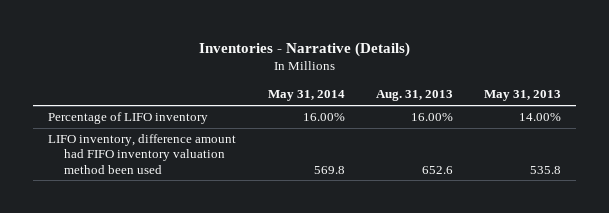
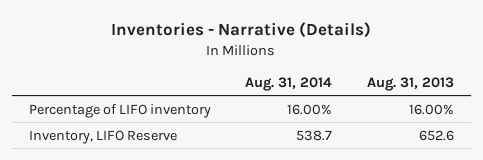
- | May 31, 2014 | Aug. 31, 2013 | May 31, 2013
+ | Aug. 31, 2014 | Aug. 31, 2013
- LIFO inventory, difference amount had FIFO inventory valuation method been used | 569.8 | 652.6 | 535.8
+ Inventory, LIFO Reserve | 538.7 | 652.6

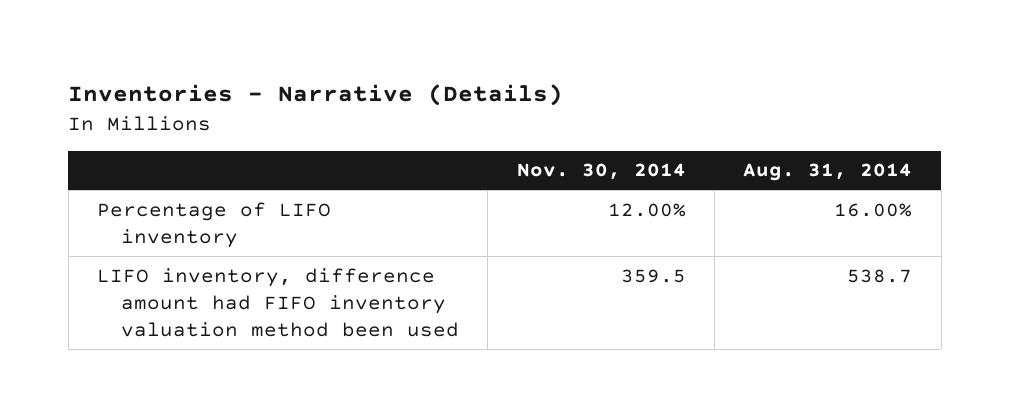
- | Aug. 31, 2014 | Aug. 31, 2013
+ | Nov. 30, 2014 | Aug. 31, 2014
- Inventory, LIFO Reserve | 538.7 | 652.6
+ LIFO inventory, difference amount had FIFO inventory valuation method been used | 359.5 | 538.7

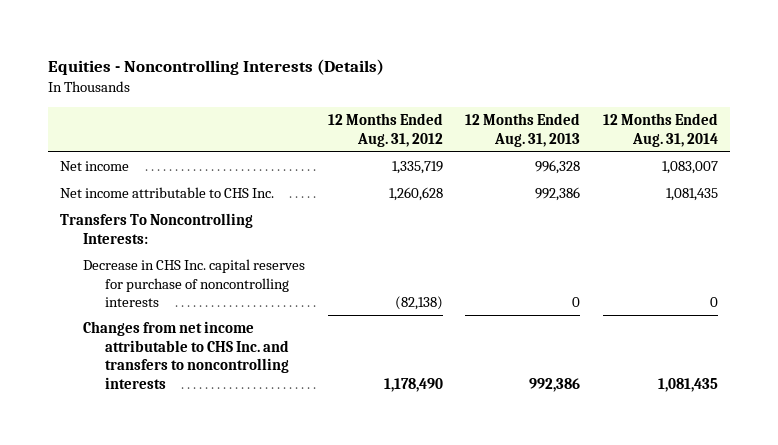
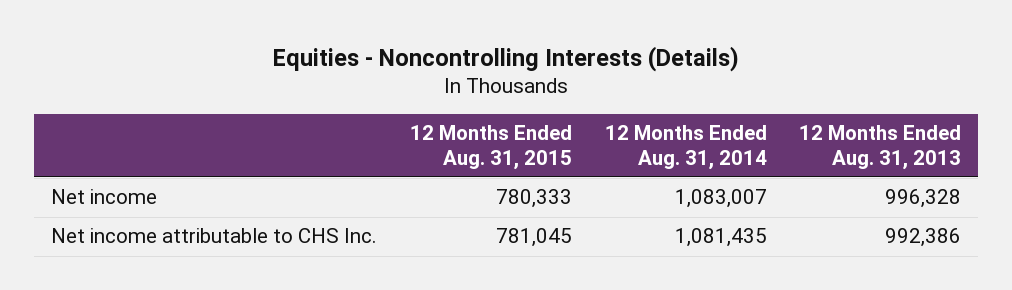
- | 12 Months Ended Aug. 31, 2012 | 12 Months Ended Aug. 31, 2013 | 12 Months Ended Aug. 31, 2014
+ | 12 Months Ended Aug. 31, 2015 | 12 Months Ended Aug. 31, 2014 | 12 Months Ended Aug. 31, 2013
- Transfers To Noncontrolling Interests:
- Decrease in CHS Inc. capital reserves for purchase of noncontrolling interests | (82,138) | 0 | 0
- Changes from net income attributable to CHS Inc. and transfers to noncontrolling interests | 1,178,490 | 992,386 | 1,081,435

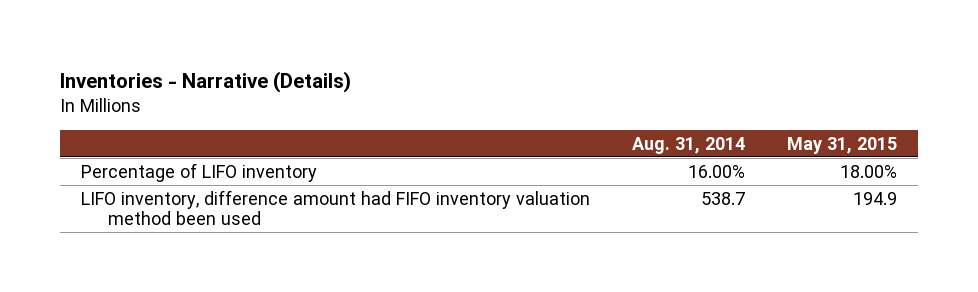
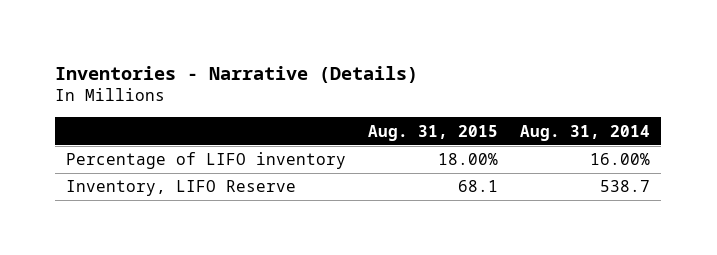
- | Aug. 31, 2014 | May 31, 2015
+ | Aug. 31, 2015 | Aug. 31, 2014
- LIFO inventory, difference amount had FIFO inventory valuation method been used | 538.7 | 194.9
+ Inventory, LIFO Reserve | 68.1 | 538.7

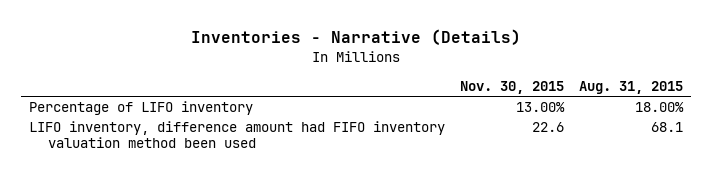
- | Aug. 31, 2015 | Aug. 31, 2014
+ | Nov. 30, 2015 | Aug. 31, 2015
- Inventory, LIFO Reserve | 68.1 | 538.7
+ LIFO inventory, difference amount had FIFO inventory valuation method been used | 22.6 | 68.1

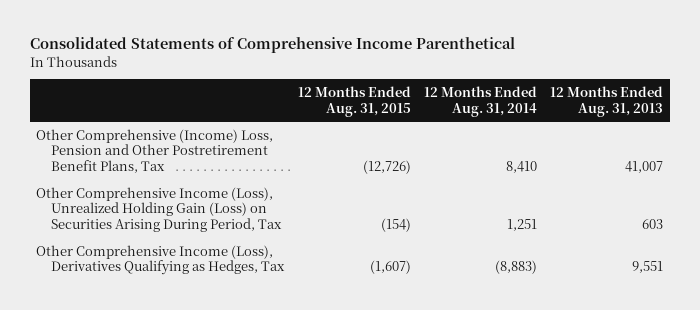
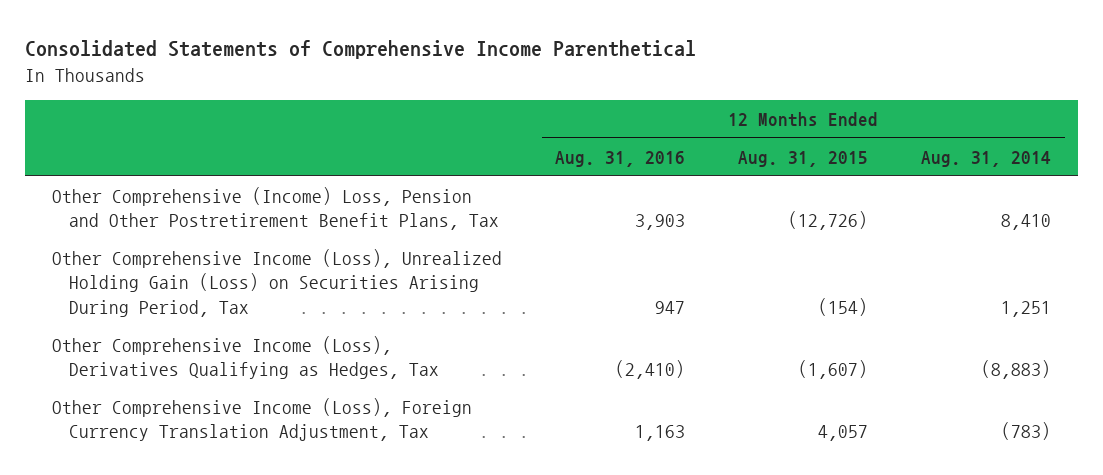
- | 12 Months Ended Aug. 31, 2015 | 12 Months Ended Aug. 31, 2014 | 12 Months Ended Aug. 31, 2013
+ | 12 Months Ended Aug. 31, 2016 | 12 Months Ended Aug. 31, 2015 | 12 Months Ended Aug. 31, 2014
+ Other Comprehensive Income (Loss), Foreign Currency Translation Adjustment, Tax | 1,163 | 4,057 | (783)

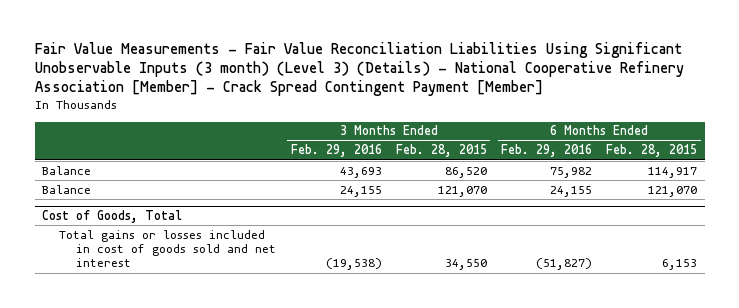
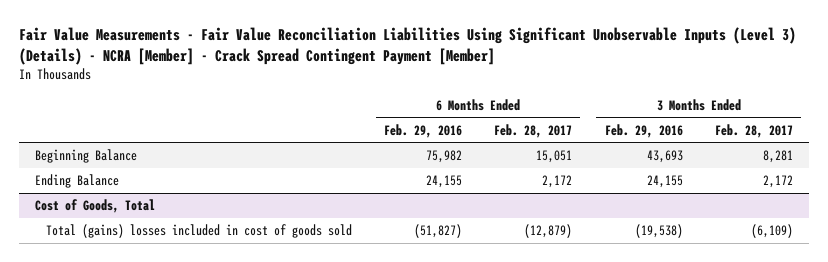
- Fair Value Measurements - Fair Value Reconciliation Liabilities Using Significant Unobservable Inputs (3 month) (Level 3) (Details) - National Cooperative Refinery Association [Member] - Crack Spread Contingent Payment [Member]
+ Fair Value Measurements - Fair Value Reconciliation Liabilities Using Significant Unobservable Inputs (Level 3) (Details) - NCRA [Member] - Crack Spread Contingent Payment [Member]
- | 3 Months Ended Feb. 29, 2016 | 3 Months Ended Feb. 28, 2015 | 6 Months Ended Feb. 29, 2016 | 6 Months Ended Feb. 28, 2015
+ | 6 Months Ended Feb. 29, 2016 | 6 Months Ended Feb. 28, 2017 | 3 Months Ended Feb. 29, 2016 | 3 Months Ended Feb. 28, 2017
- Balance | 43,693 | 86,520 | 75,982 | 114,917
- Balance | 24,155 | 121,070 | 24,155 | 121,070
+ Beginning Balance | 75,982 | 15,051 | 43,693 | 8,281
+ Ending Balance | 24,155 | 2,172 | 24,155 | 2,172
@ Cost of Goods, Total
- Total gains or losses included in cost of goods sold and net interest | (19,538) | 34,550 | (51,827) | 6,153
+ Total (gains) losses included in cost of goods sold | (51,827) | (12,879) | (19,538) | (6,109)

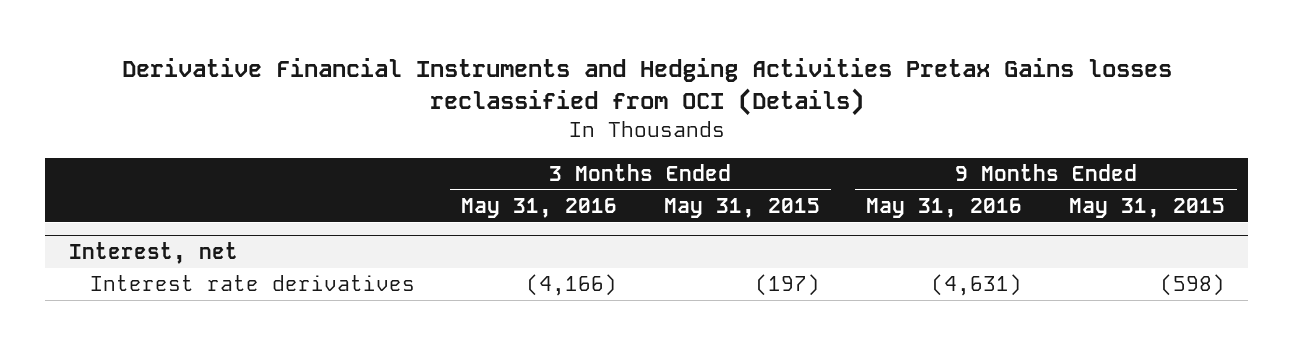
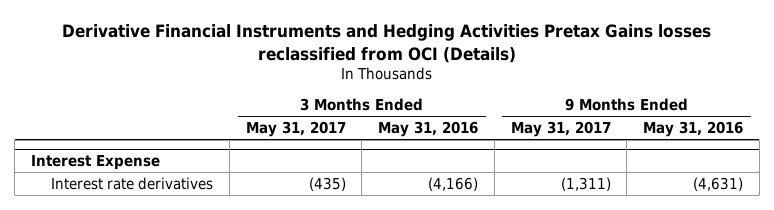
- | 3 Months Ended May 31, 2016 | 3 Months Ended May 31, 2015 | 9 Months Ended May 31, 2016 | 9 Months Ended May 31, 2015
+ | 3 Months Ended May 31, 2017 | 3 Months Ended May 31, 2016 | 9 Months Ended May 31, 2017 | 9 Months Ended May 31, 2016
- Interest, net
+ Interest Expense

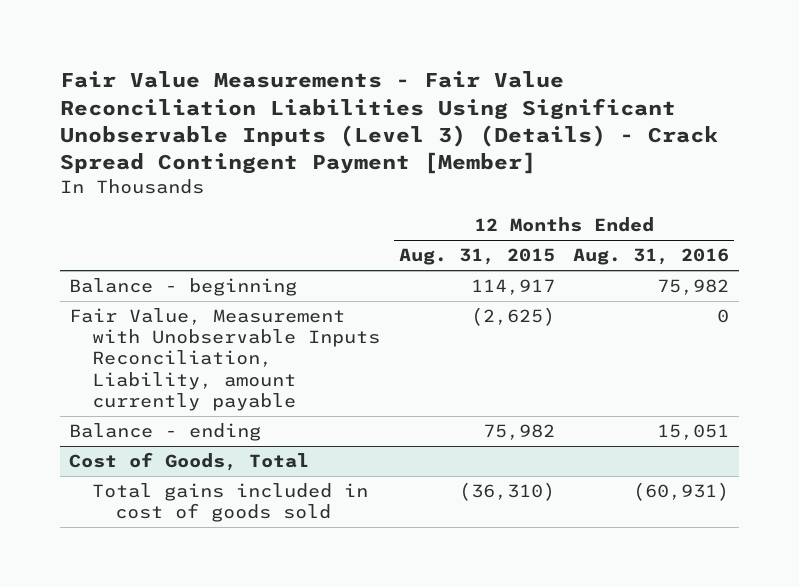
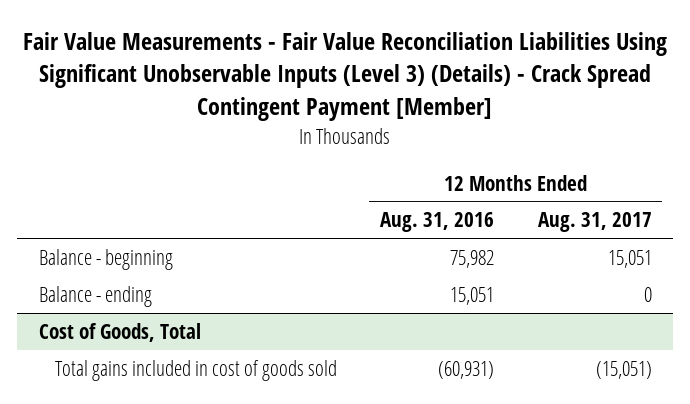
- | 12 Months Ended Aug. 31, 2015 | 12 Months Ended Aug. 31, 2016
+ | 12 Months Ended Aug. 31, 2016 | 12 Months Ended Aug. 31, 2017
- Fair Value, Measurement with Unobservable Inputs Reconciliation, Liability, amount currently payable | (2,625) | 0

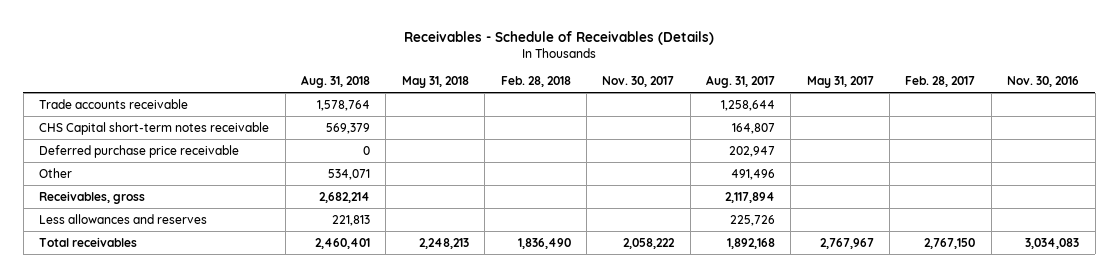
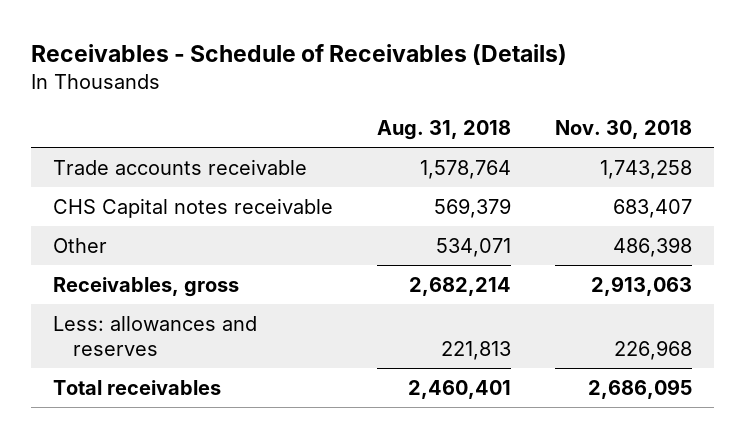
- | Aug. 31, 2018 | May 31, 2018 | Feb. 28, 2018 | Nov. 30, 2017 | Aug. 31, 2017 | May 31, 2017 | Feb. 28, 2017 | Nov. 30, 2016
+ | Aug. 31, 2018 | Nov. 30, 2018
- CHS Capital short-term notes receivable | 569,379 | | | | 164,807 | | |
- Deferred purchase price receivable | 0 | | | | 202,947 | | |
+ CHS Capital notes receivable | 569,379 | 683,407
- Less allowances and reserves | 221,813 | | | | 225,726 | | |
+ Less: allowances and reserves | 221,813 | 226,968

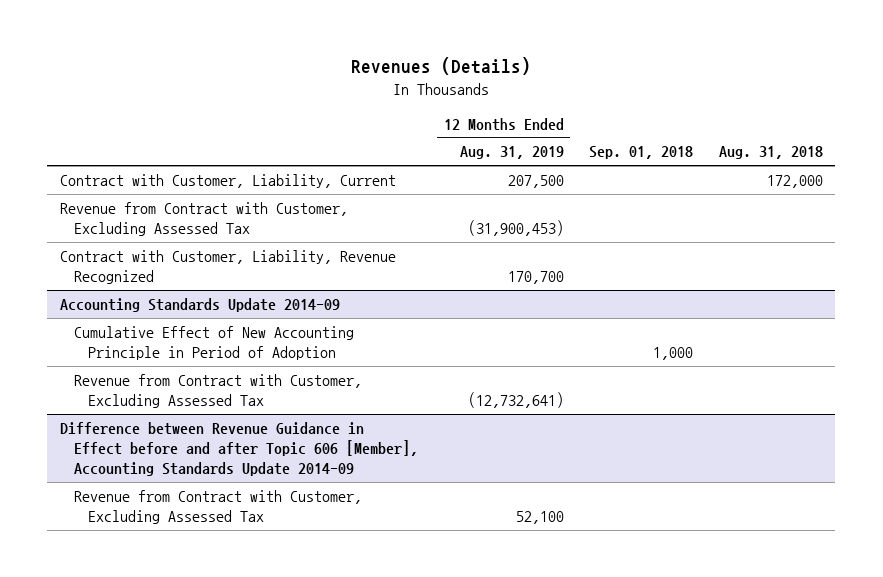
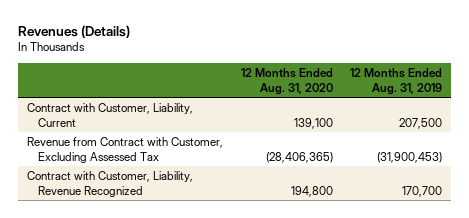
- | 12 Months Ended Aug. 31, 2019 | Sep. 01, 2018 | Aug. 31, 2018
+ | 12 Months Ended Aug. 31, 2020 | 12 Months Ended Aug. 31, 2019
- Accounting Standards Update 2014-09
- Cumulative Effect of New Accounting Principle in Period of Adoption | | 1,000 |
- Revenue from Contract with Customer, Excluding Assessed Tax | (12,732,641) | |
- Difference between Revenue Guidance in Effect before and after Topic 606 [Member], Accounting Standards Update 2014-09
- Revenue from Contract with Customer, Excluding Assessed Tax | 52,100 | |

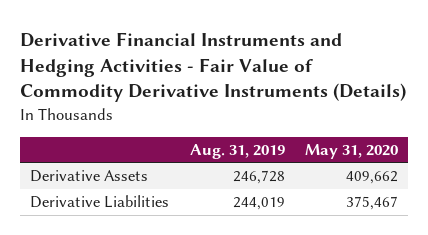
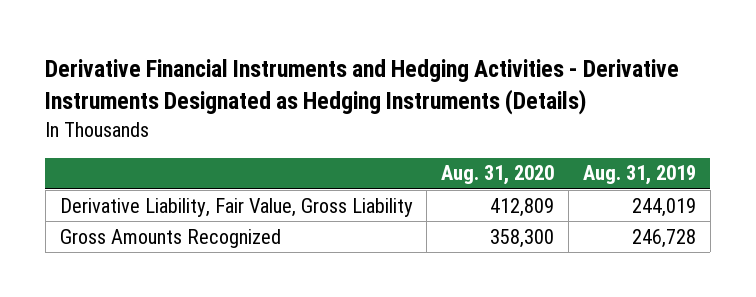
- Derivative Financial Instruments and Hedging Activities - Fair Value of Commodity Derivative Instruments (Details)
+ Derivative Financial Instruments and Hedging Activities - Derivative Instruments Designated as Hedging Instruments (Details)
- | Aug. 31, 2019 | May 31, 2020
+ | Aug. 31, 2020 | Aug. 31, 2019
- Derivative Assets | 246,728 | 409,662
- Derivative Liabilities | 244,019 | 375,467
+ Derivative Liability, Fair Value, Gross Liability | 412,809 | 244,019
+ Gross Amounts Recognized | 358,300 | 246,728

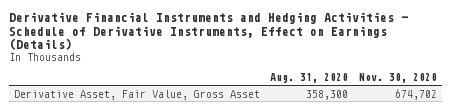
- Derivative Financial Instruments and Hedging Activities - Derivative Instruments Designated as Hedging Instruments (Details)
+ Derivative Financial Instruments and Hedging Activities - Schedule of Derivative Instruments, Effect on Earnings (Details)
- | Aug. 31, 2020 | Aug. 31, 2019
+ | Aug. 31, 2020 | Nov. 30, 2020
- Derivative Liability, Fair Value, Gross Liability | 412,809 | 244,019
- Gross Amounts Recognized | 358,300 | 246,728
+ Derivative Asset, Fair Value, Gross Asset | 358,300 | 674,702

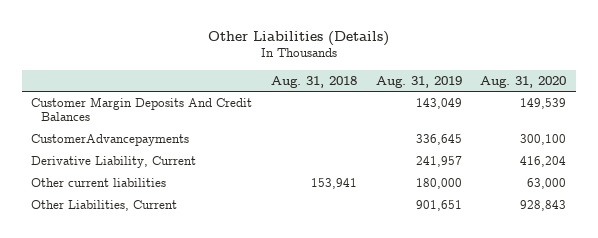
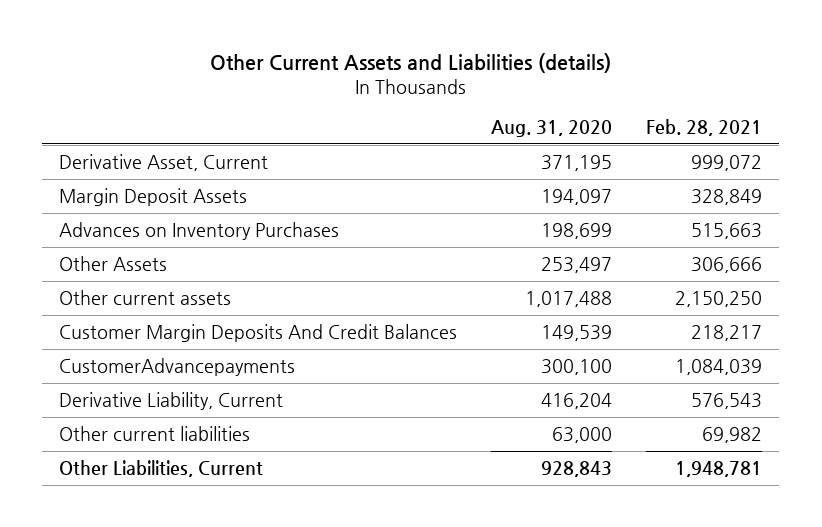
- Other Liabilities (Details)
+ Other Current Assets and Liabilities (details)
- | Aug. 31, 2018 | Aug. 31, 2019 | Aug. 31, 2020
+ | Aug. 31, 2020 | Feb. 28, 2021
+ Derivative Asset, Current | 371,195 | 999,072
+ Margin Deposit Assets | 194,097 | 328,849
+ Advances on Inventory Purchases | 198,699 | 515,663
+ Other Assets | 253,497 | 306,666
+ Other current assets | 1,017,488 | 2,150,250

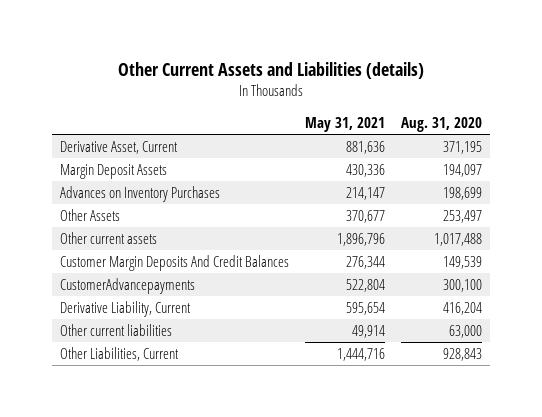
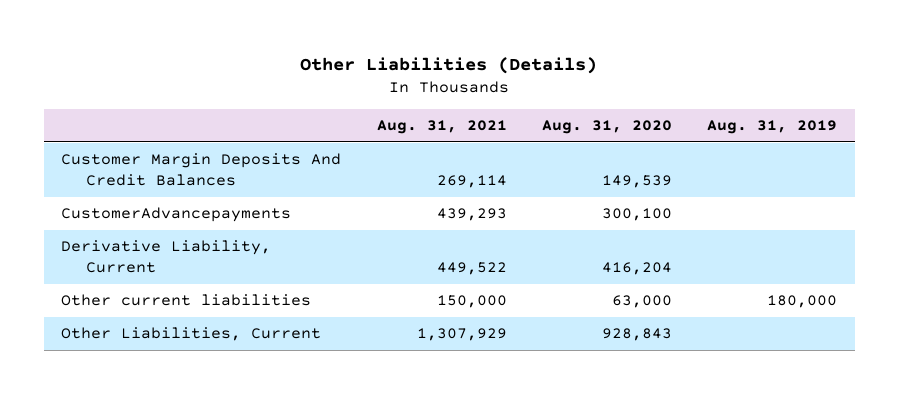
- Other Current Assets and Liabilities (details)
+ Other Liabilities (Details)
- | May 31, 2021 | Aug. 31, 2020
+ | Aug. 31, 2021 | Aug. 31, 2020 | Aug. 31, 2019
- Derivative Asset, Current | 881,636 | 371,195
- Margin Deposit Assets | 430,336 | 194,097
- Advances on Inventory Purchases | 214,147 | 198,699
- Other Assets | 370,677 | 253,497
- Other current assets | 1,896,796 | 1,017,488

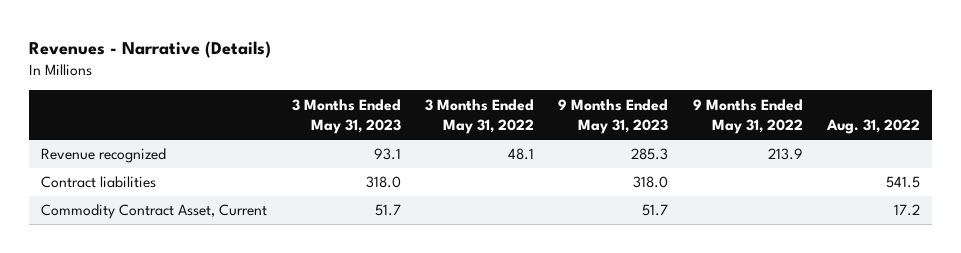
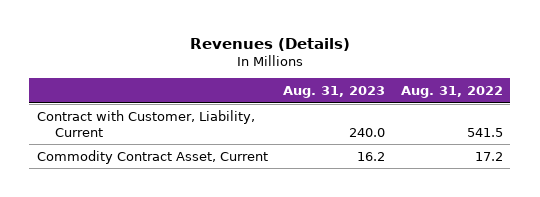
- Revenues - Narrative (Details)
+ Revenues (Details)
- | 3 Months Ended May 31, 2023 | 3 Months Ended May 31, 2022 | 9 Months Ended May 31, 2023 | 9 Months Ended May 31, 2022 | Aug. 31, 2022
+ | Aug. 31, 2023 | Aug. 31, 2022
- Revenue recognized | 93.1 | 48.1 | 285.3 | 213.9 |
- Contract liabilities | 318.0 | | 318.0 | | 541.5
+ Contract with Customer, Liability, Current | 240.0 | 541.5

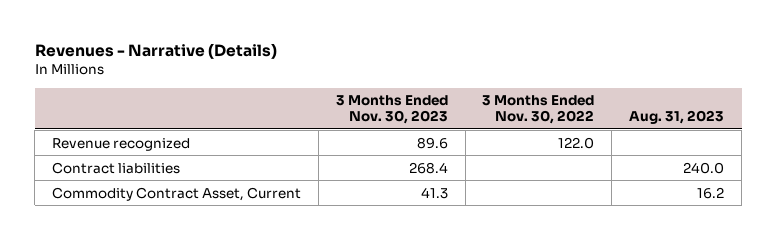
- Revenues (Details)
+ Revenues - Narrative (Details)
- | Aug. 31, 2023 | Aug. 31, 2022
+ | 3 Months Ended Nov. 30, 2023 | 3 Months Ended Nov. 30, 2022 | Aug. 31, 2023
- Contract with Customer, Liability, Current | 240.0 | 541.5
+ Revenue recognized | 89.6 | 122.0 |
+ Contract liabilities | 268.4 | | 240.0

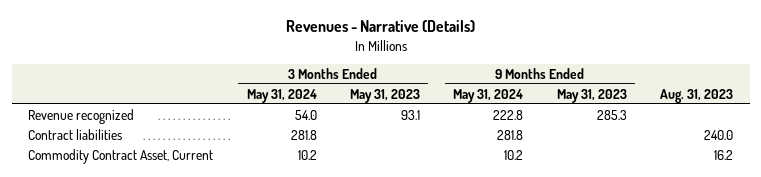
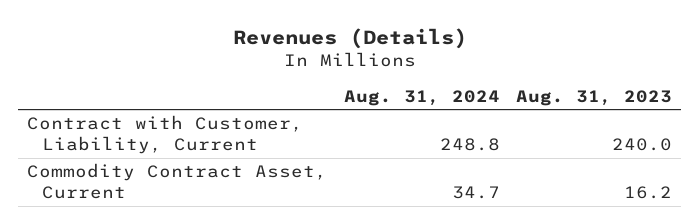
- Revenues - Narrative (Details)
+ Revenues (Details)
- | 3 Months Ended May 31, 2024 | 3 Months Ended May 31, 2023 | 9 Months Ended May 31, 2024 | 9 Months Ended May 31, 2023 | Aug. 31, 2023
+ | Aug. 31, 2024 | Aug. 31, 2023
- Revenue recognized | 54.0 | 93.1 | 222.8 | 285.3 |
- Contract liabilities | 281.8 | | 281.8 | | 240.0
+ Contract with Customer, Liability, Current | 248.8 | 240.0

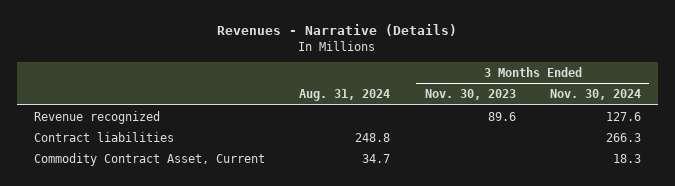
- Revenues (Details)
+ Revenues - Narrative (Details)
- | Aug. 31, 2024 | Aug. 31, 2023
+ | Aug. 31, 2024 | 3 Months Ended Nov. 30, 2023 | 3 Months Ended Nov. 30, 2024
- Contract with Customer, Liability, Current | 248.8 | 240.0
+ Revenue recognized | | 89.6 | 127.6
+ Contract liabilities | 248.8 | | 266.3

